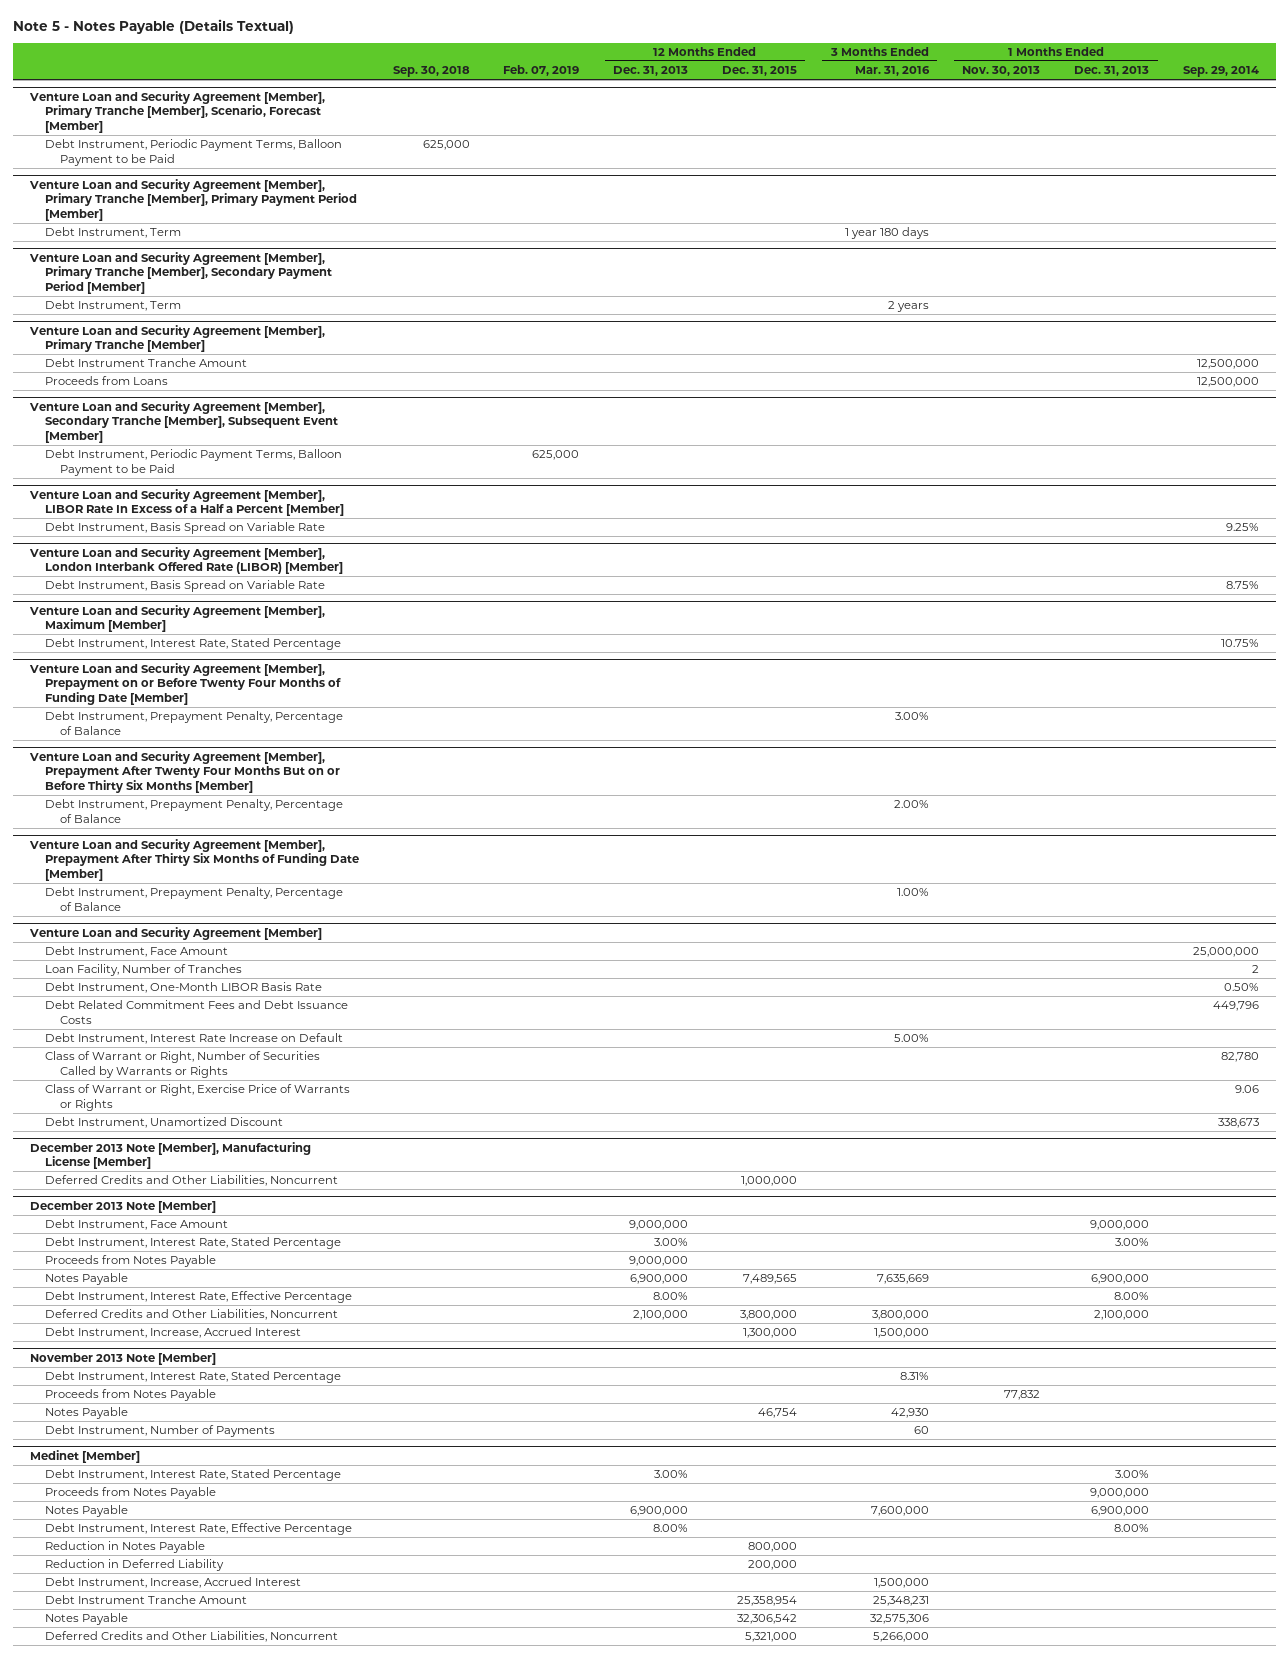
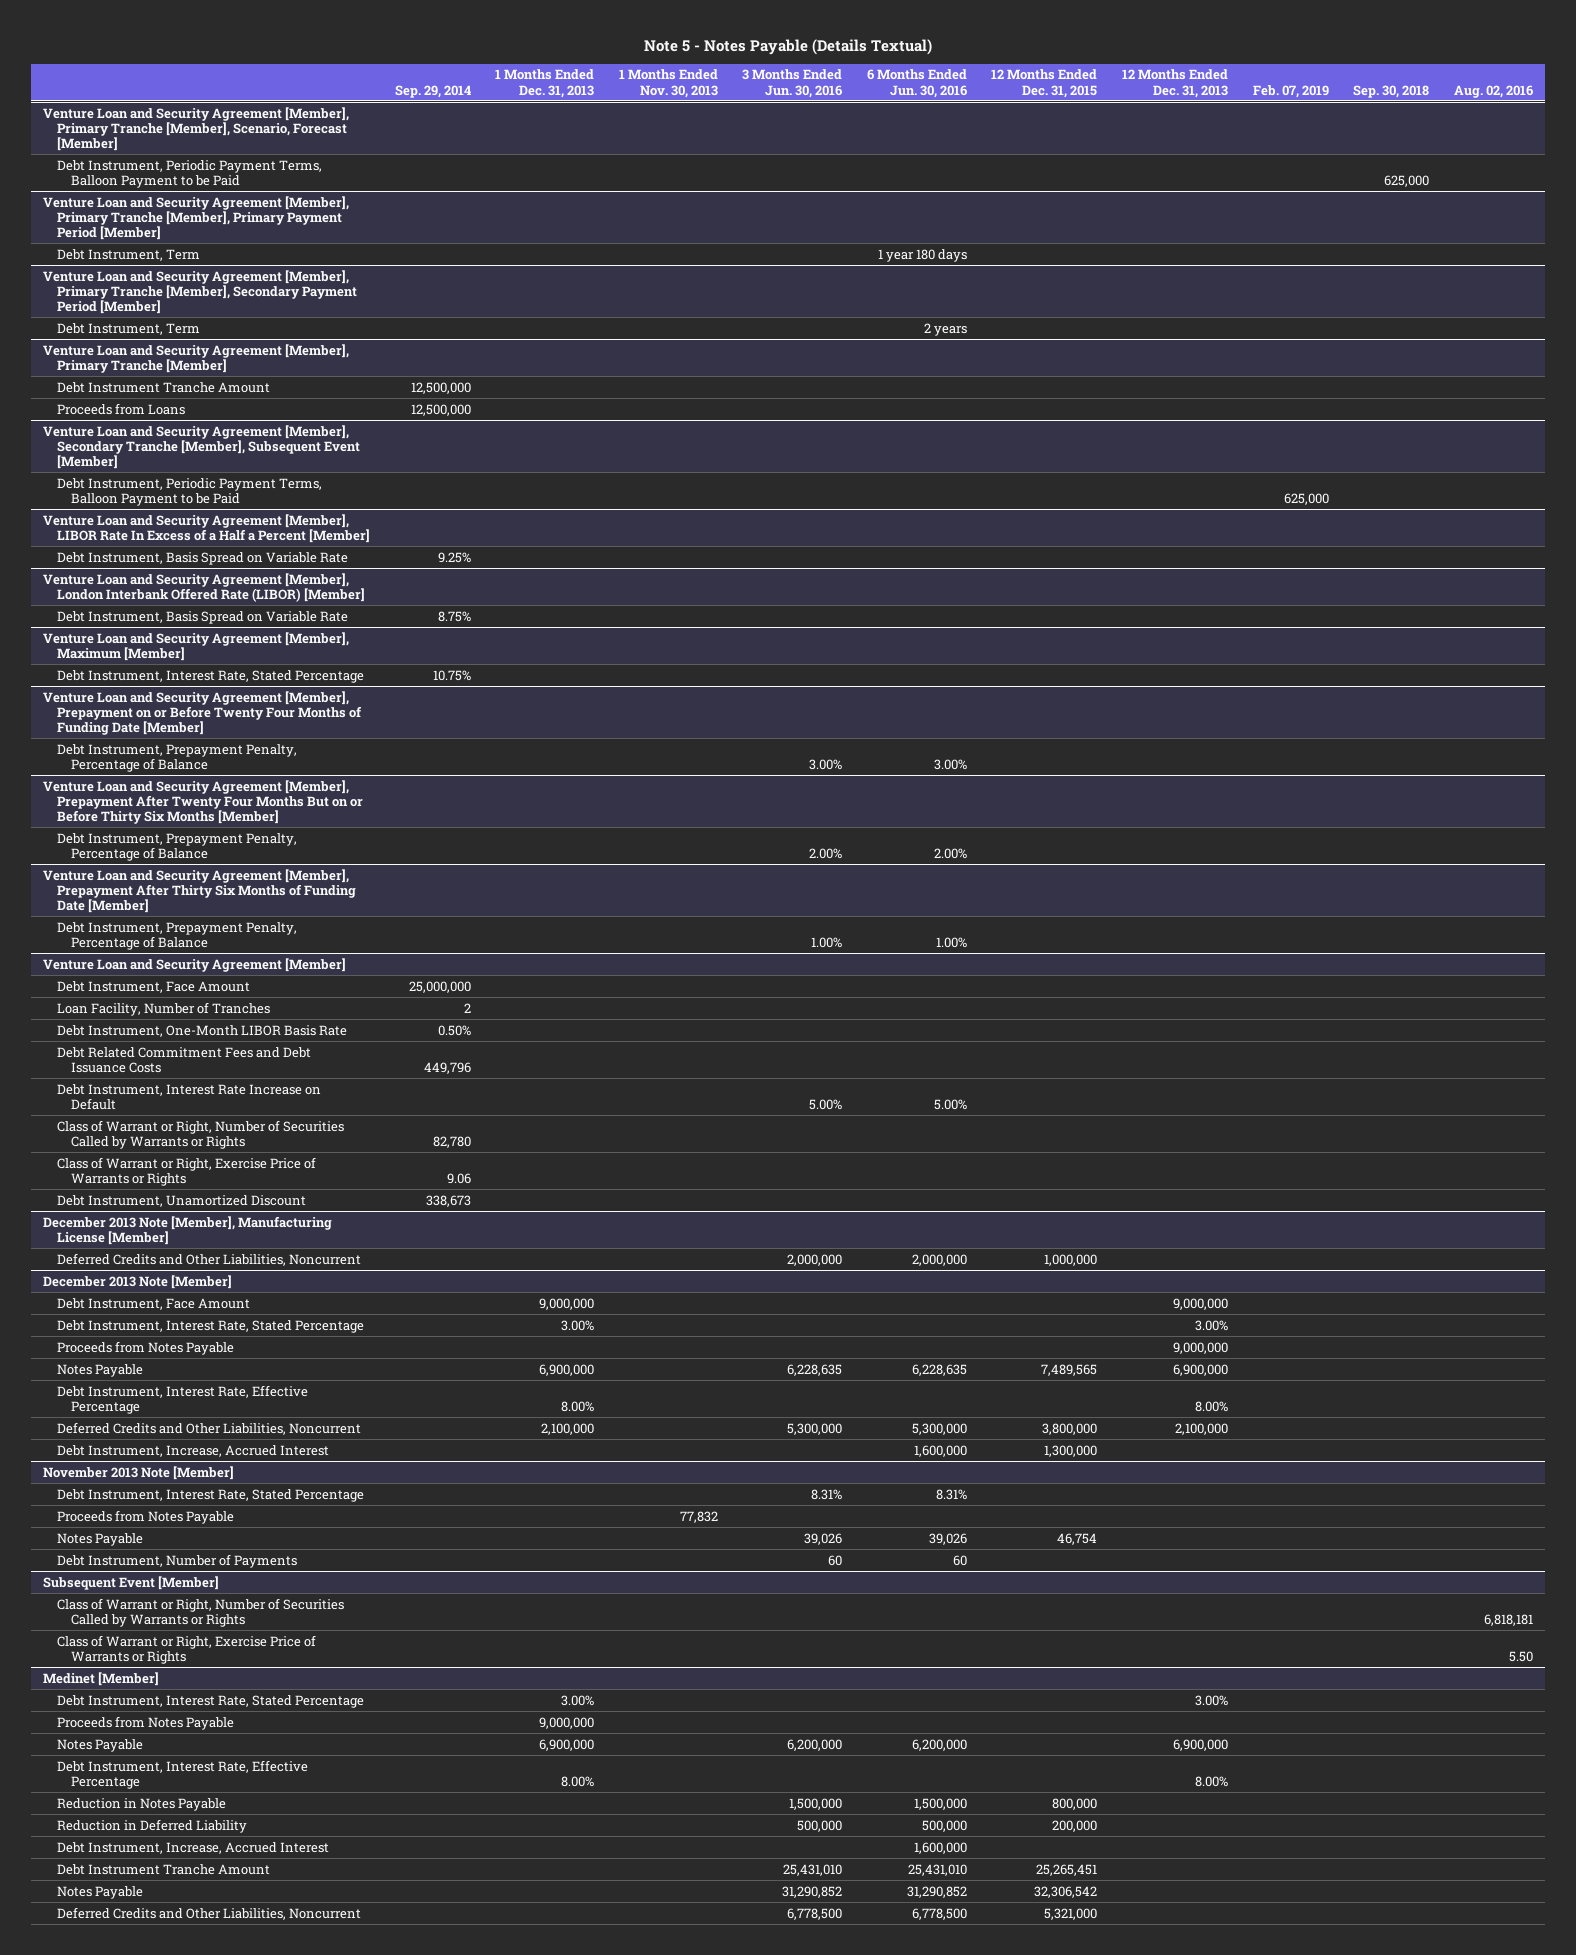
- | Sep. 30, 2018 | Feb. 07, 2019 | 12 Months Ended Dec. 31, 2013 | 12 Months Ended Dec. 31, 2015 | 3 Months Ended Mar. 31, 2016 | 1 Months Ended Nov. 30, 2013 | 1 Months Ended Dec. 31, 2013 | Sep. 29, 2014
+ | Sep. 29, 2014 | 1 Months Ended Dec. 31, 2013 | 1 Months Ended Nov. 30, 2013 | 3 Months Ended Jun. 30, 2016 | 6 Months Ended Jun. 30, 2016 | 12 Months Ended Dec. 31, 2015 | 12 Months Ended Dec. 31, 2013 | Feb. 07, 2019 | Sep. 30, 2018 | Aug. 02, 2016
+ Subsequent Event [Member]
+ Class of Warrant or Right, Number of Securities Called by Warrants or Rights | | | | | | | | | | 6,818,181
+ Class of Warrant or Right, Exercise Price of Warrants or Rights | | | | | | | | | | 5.50
@ Medinet [Member]
- Debt Instrument Tranche Amount | | | | 25,358,954 | 25,348,231 | | |
+ Debt Instrument Tranche Amount | | | | 25,431,010 | 25,431,010 | 25,265,451 | | | |

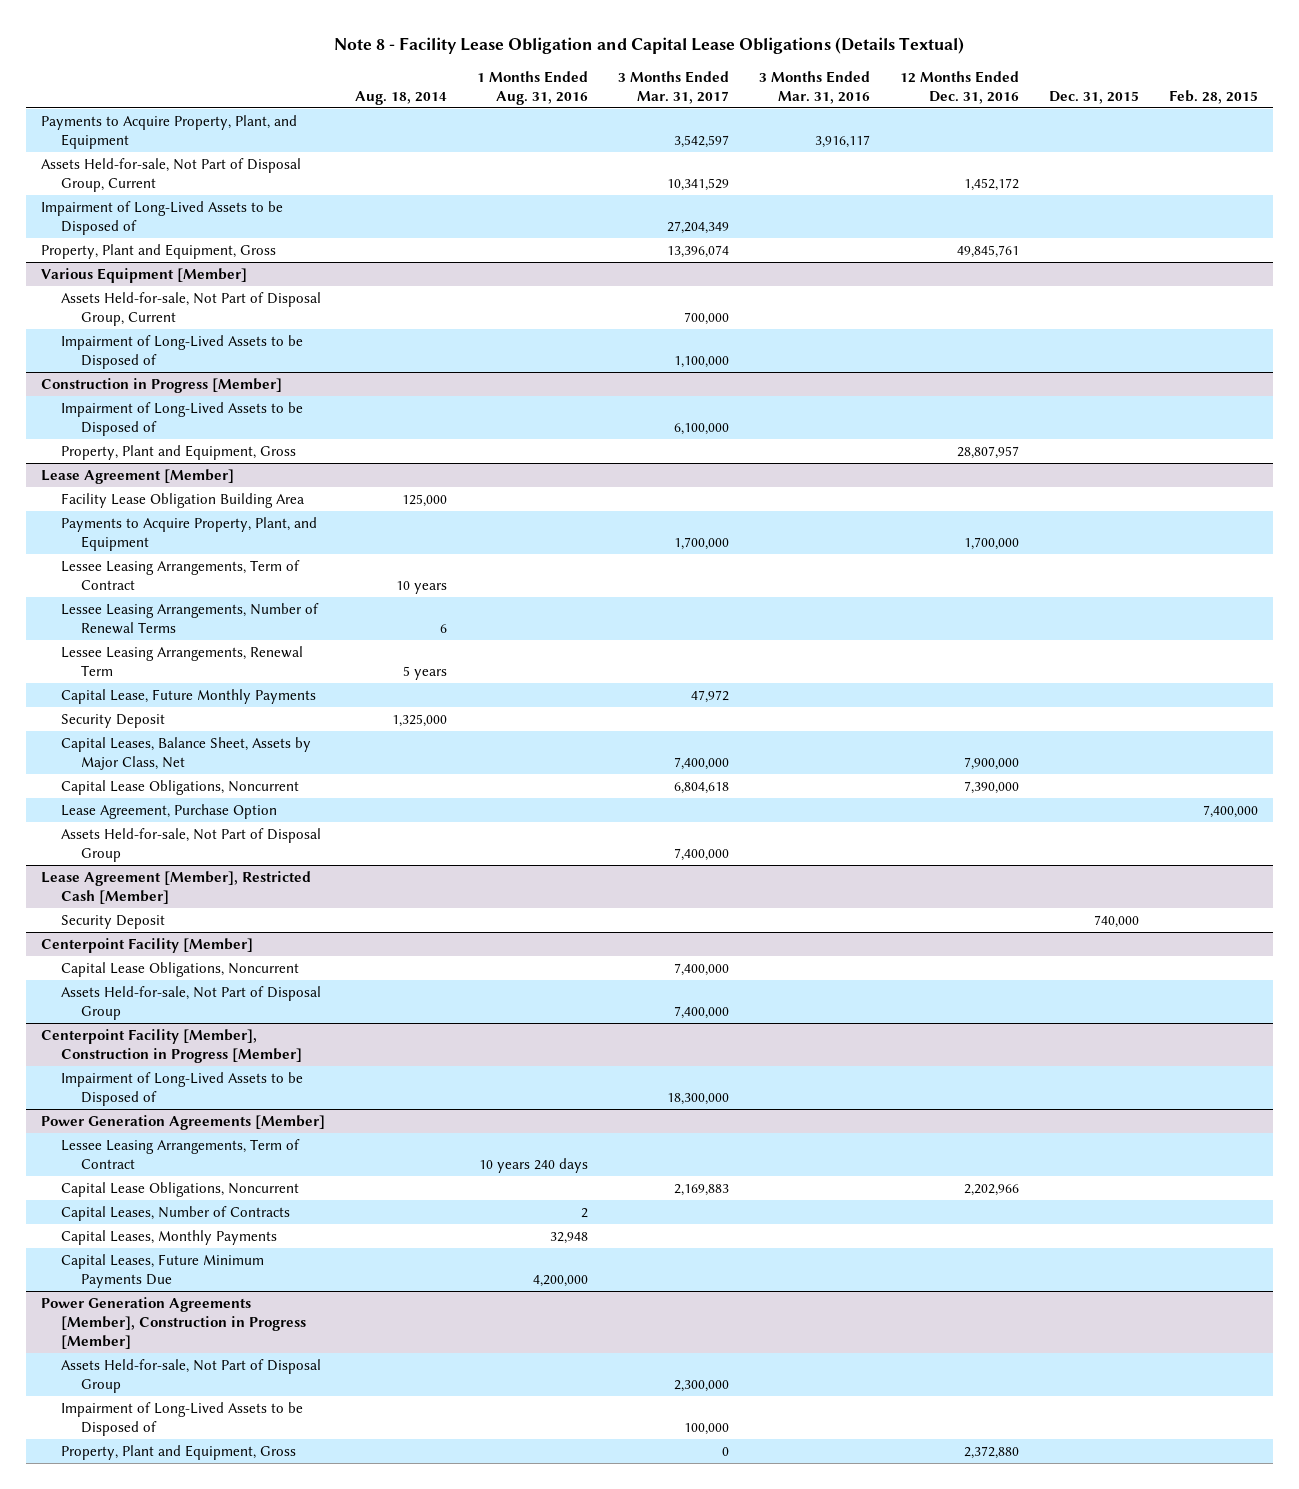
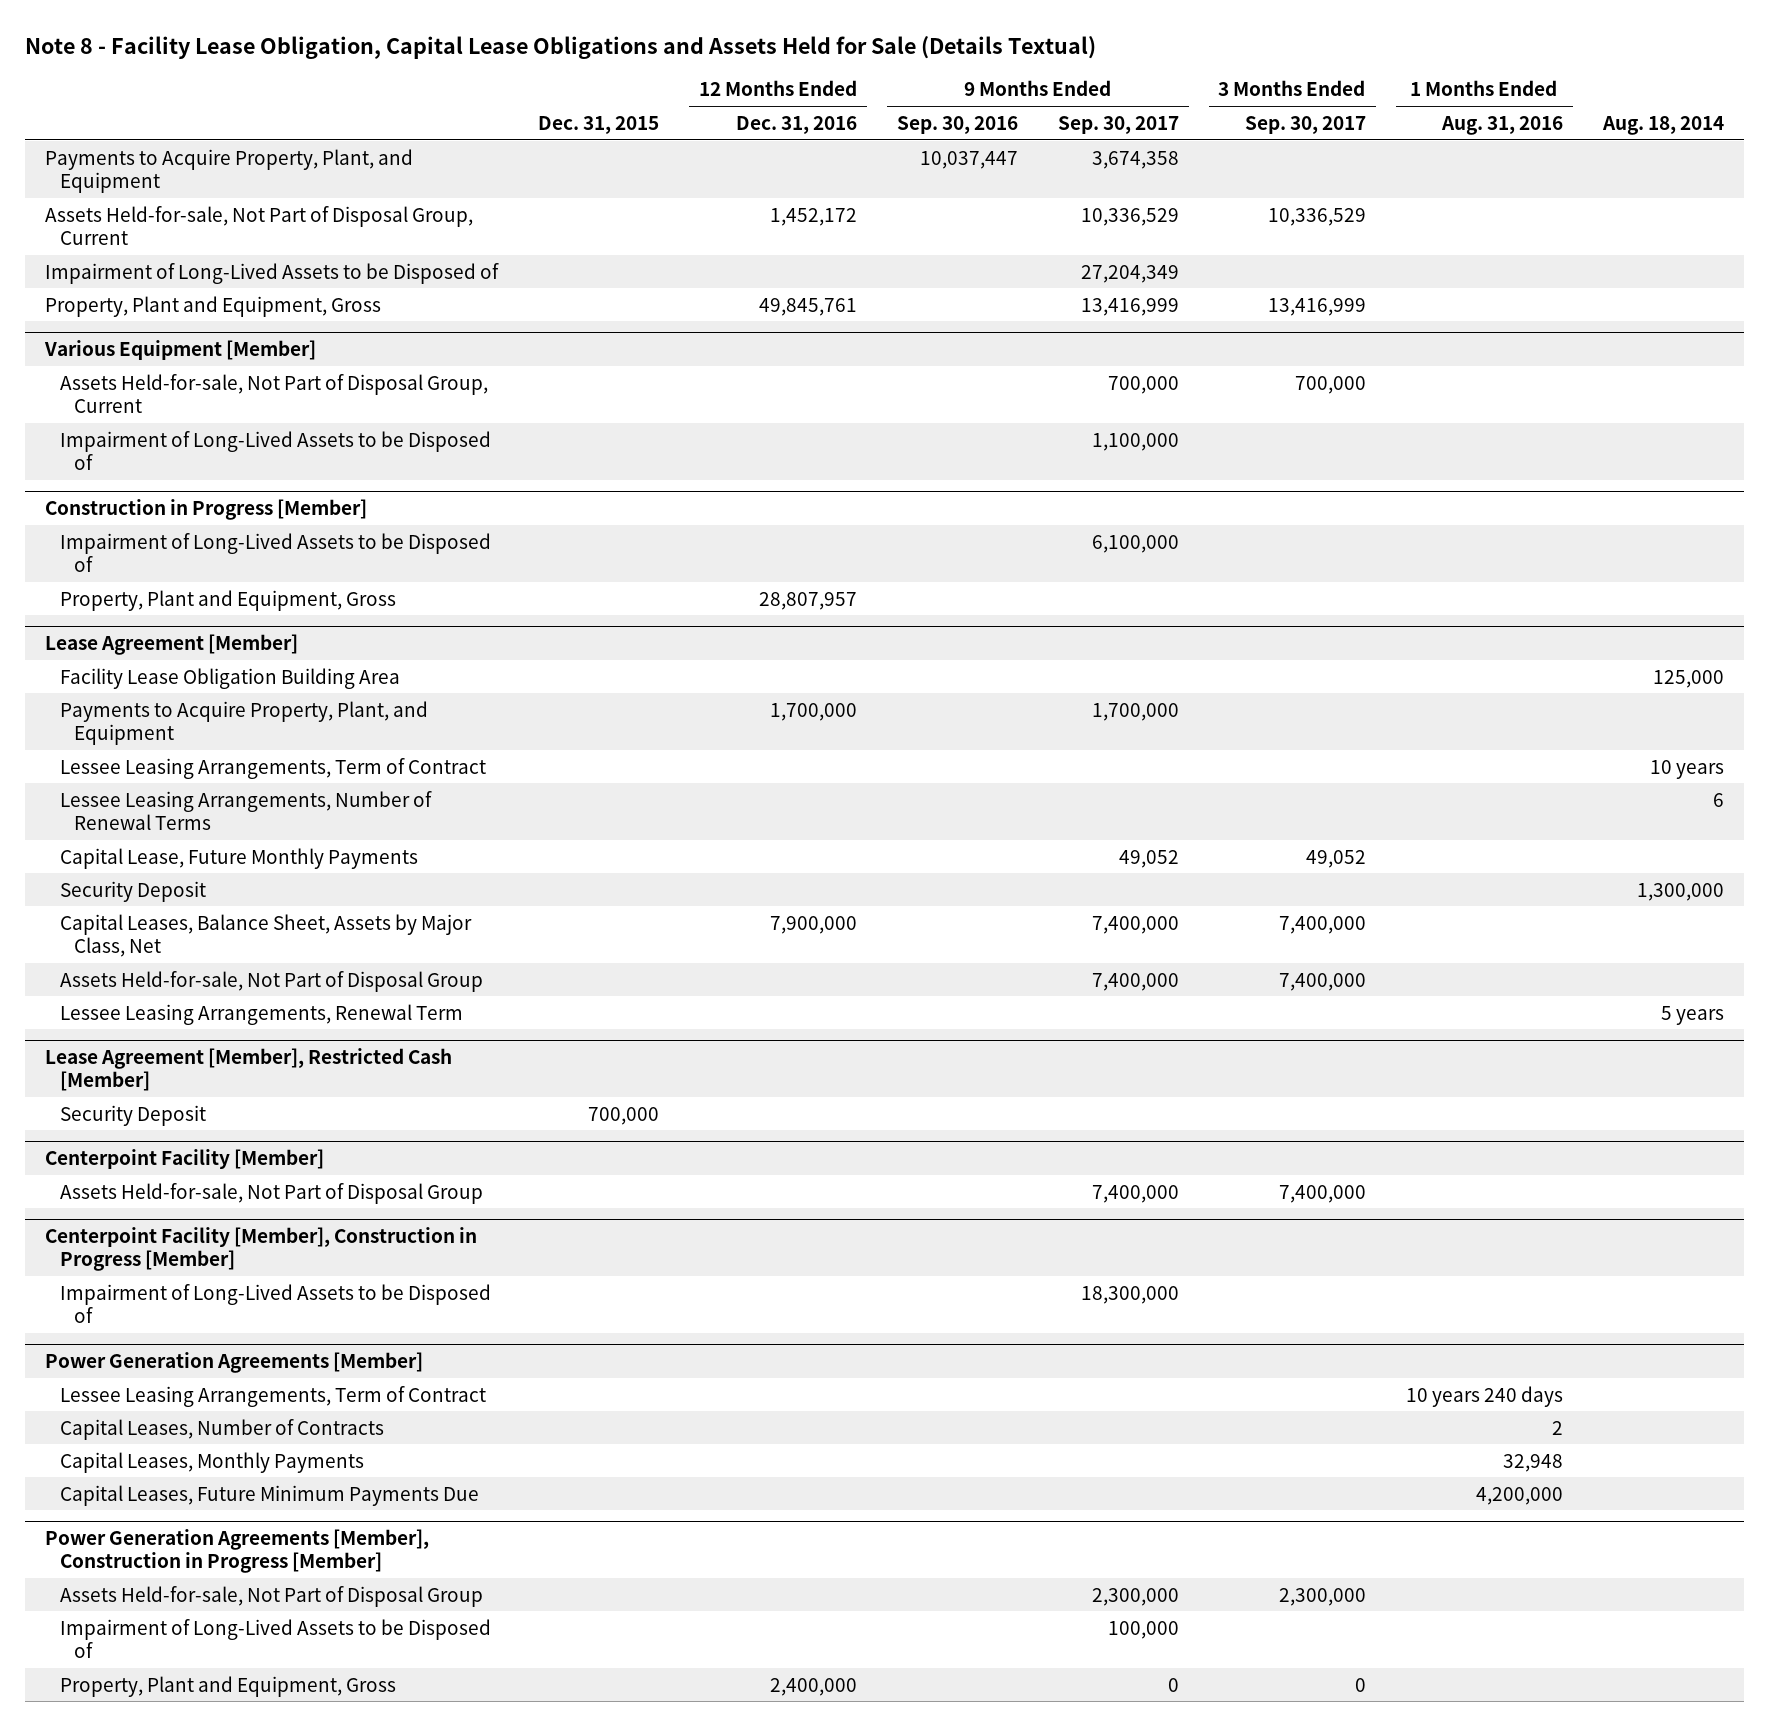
- Note 8 - Facility Lease Obligation and Capital Lease Obligations (Details Textual)
+ Note 8 - Facility Lease Obligation, Capital Lease Obligations and Assets Held for Sale (Details Textual)
- | Aug. 18, 2014 | 1 Months Ended Aug. 31, 2016 | 3 Months Ended Mar. 31, 2017 | 3 Months Ended Mar. 31, 2016 | 12 Months Ended Dec. 31, 2016 | Dec. 31, 2015 | Feb. 28, 2015
+ | Dec. 31, 2015 | 12 Months Ended Dec. 31, 2016 | 9 Months Ended Sep. 30, 2016 | 9 Months Ended Sep. 30, 2017 | 3 Months Ended Sep. 30, 2017 | 1 Months Ended Aug. 31, 2016 | Aug. 18, 2014
@ Lease Agreement [Member]
- Security Deposit | 1,325,000 | | | | | |
+ Security Deposit | | | | | | | 1,300,000
- Capital Lease Obligations, Noncurrent | | | 6,804,618 | | 7,390,000 | |
- Lease Agreement, Purchase Option | | | | | | | 7,400,000
moved down: Lessee Leasing Arrangements, Renewal Term | | | | | | | 5 years
@ Lease Agreement [Member], Restricted Cash [Member]
- Security Deposit | | | | | | 740,000 |
+ Security Deposit | 700,000 | | | | | |
@ Centerpoint Facility [Member]
- Capital Lease Obligations, Noncurrent | | | 7,400,000 | | | |
@ Power Generation Agreements [Member]
- Capital Lease Obligations, Noncurrent | | | 2,169,883 | | 2,202,966 | |
@ Power Generation Agreements [Member], Construction in Progress [Member]
- Property, Plant and Equipment, Gross | | | 0 | | 2,372,880 | |
+ Property, Plant and Equipment, Gross | | 2,400,000 | | 0 | 0 | |

